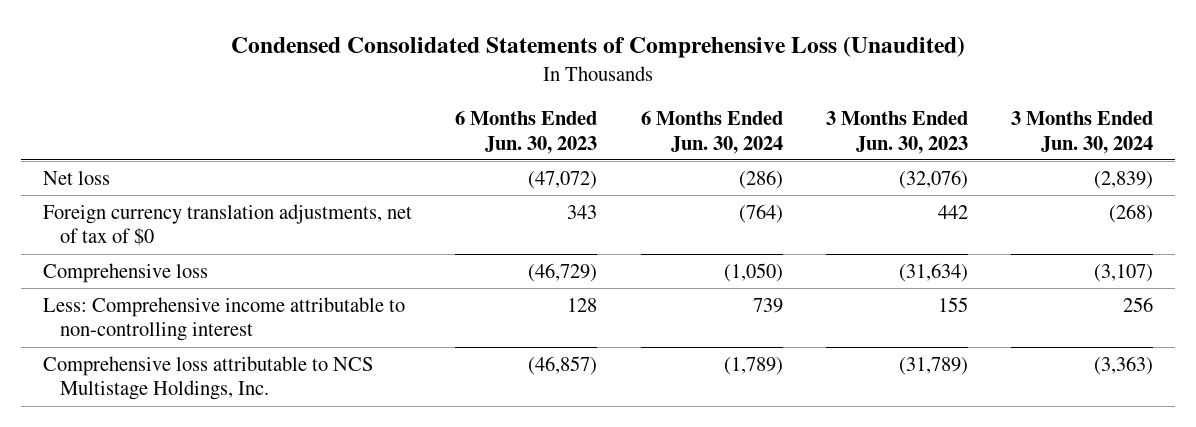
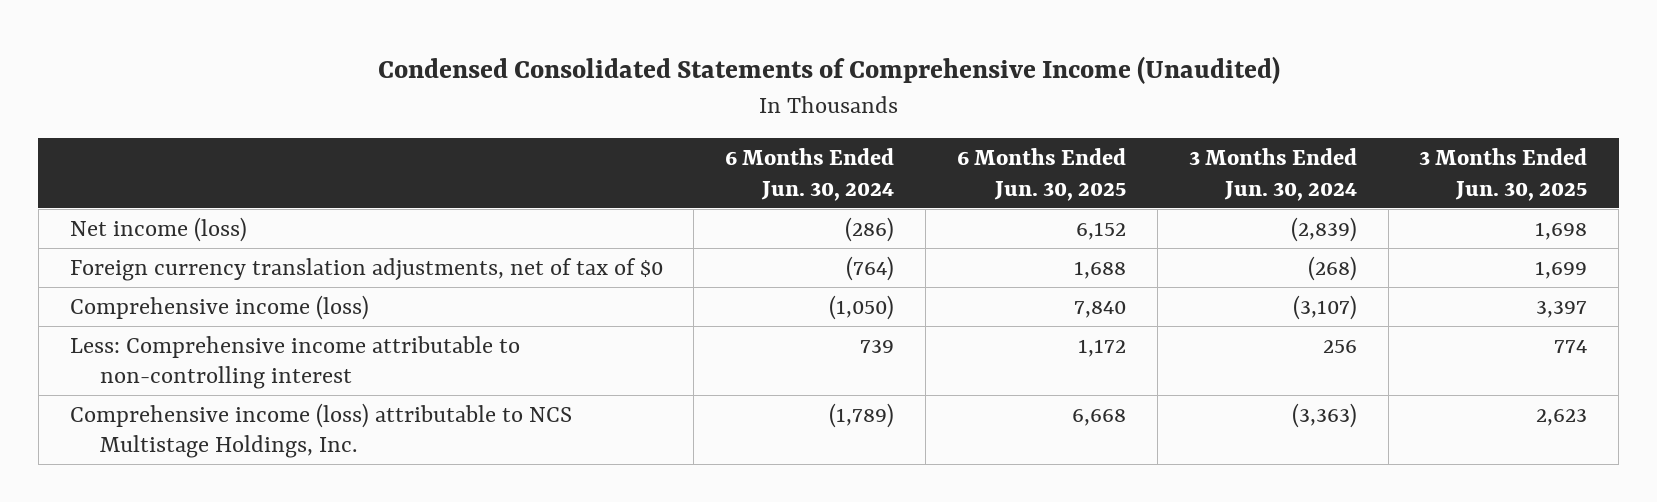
- Condensed Consolidated Statements of Comprehensive Loss (Unaudited)
+ Condensed Consolidated Statements of Comprehensive Income (Unaudited)
- | 6 Months Ended Jun. 30, 2023 | 6 Months Ended Jun. 30, 2024 | 3 Months Ended Jun. 30, 2023 | 3 Months Ended Jun. 30, 2024
+ | 6 Months Ended Jun. 30, 2024 | 6 Months Ended Jun. 30, 2025 | 3 Months Ended Jun. 30, 2024 | 3 Months Ended Jun. 30, 2025
- Net loss | (47,072) | (286) | (32,076) | (2,839)
+ Net income (loss) | (286) | 6,152 | (2,839) | 1,698
- Comprehensive loss | (46,729) | (1,050) | (31,634) | (3,107)
+ Comprehensive income (loss) | (1,050) | 7,840 | (3,107) | 3,397
- Comprehensive loss attributable to NCS Multistage Holdings, Inc. | (46,857) | (1,789) | (31,789) | (3,363)
+ Comprehensive income (loss) attributable to NCS Multistage Holdings, Inc. | (1,789) | 6,668 | (3,363) | 2,623

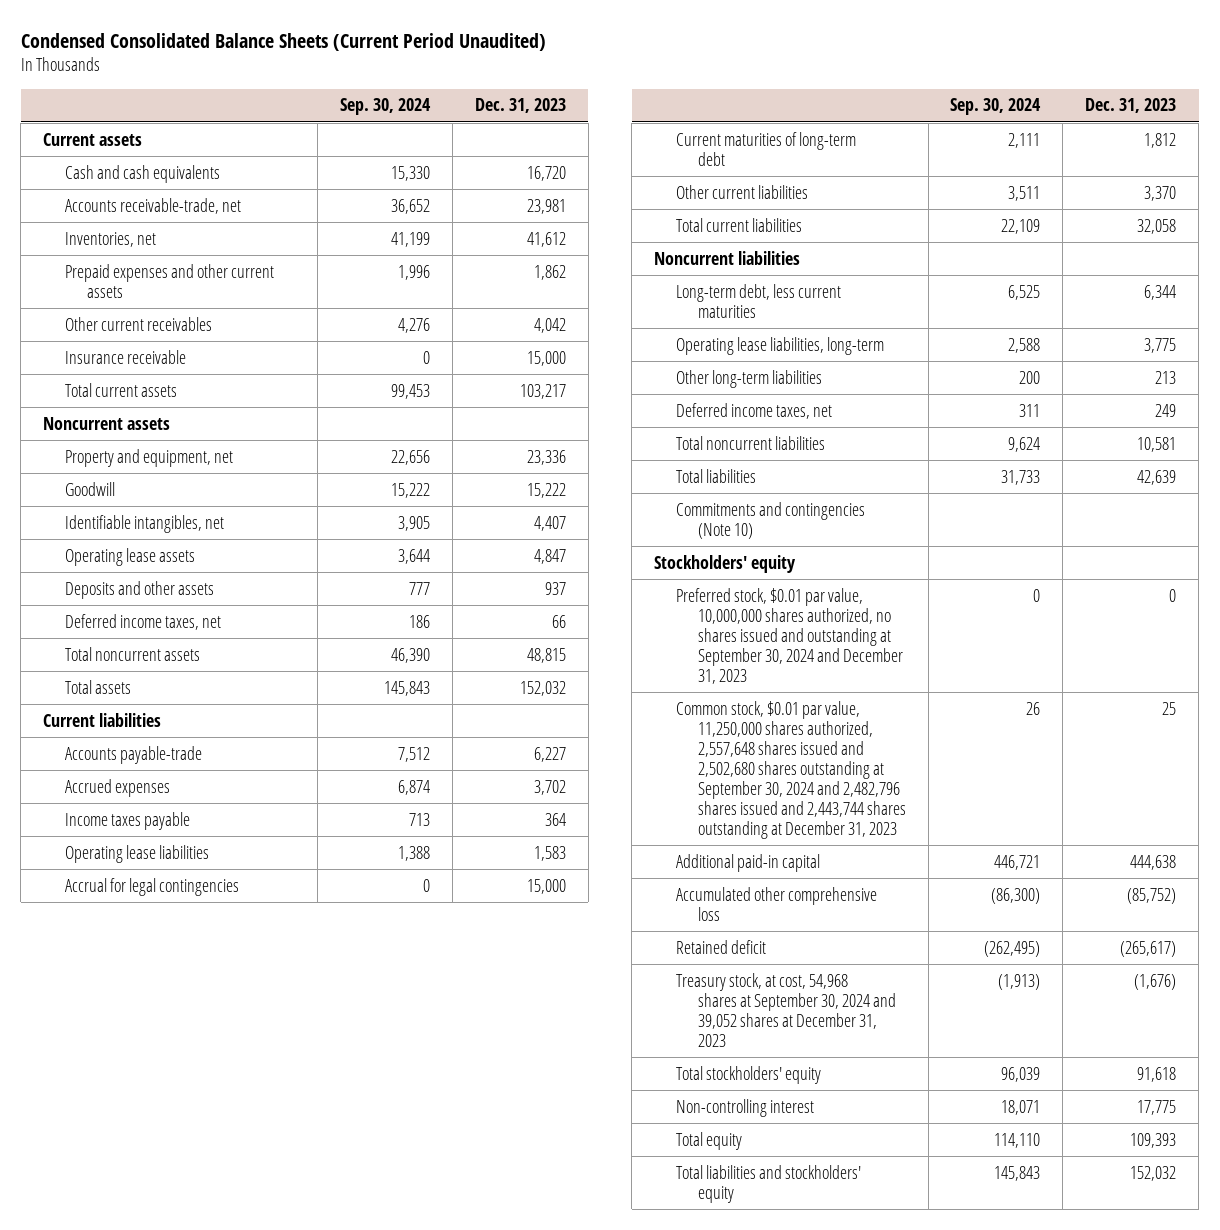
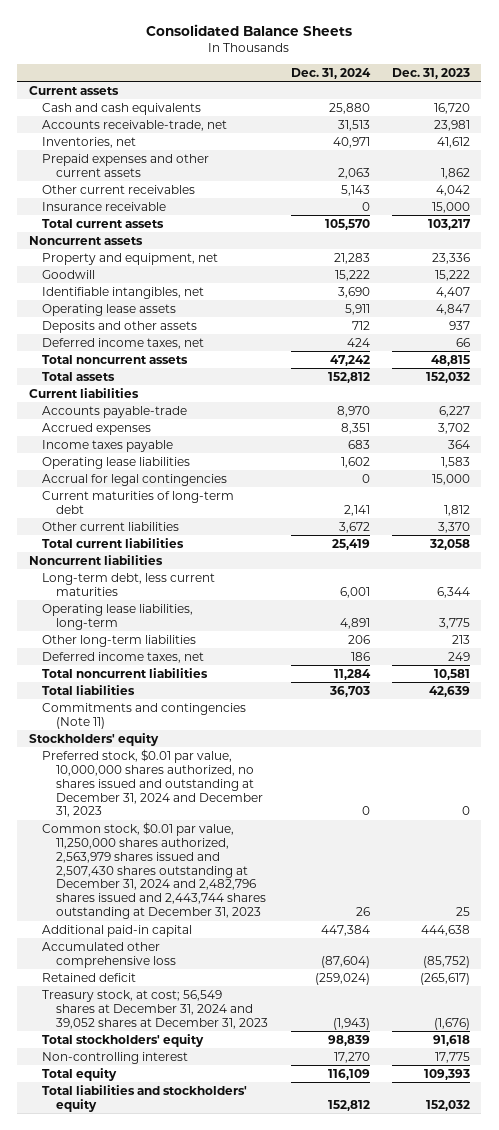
- Condensed Consolidated Balance Sheets (Current Period Unaudited)
+ Consolidated Balance Sheets
- | Sep. 30, 2024 | Dec. 31, 2023
+ | Dec. 31, 2024 | Dec. 31, 2023
- Commitments and contingencies (Note 10)
+ Commitments and contingencies (Note 11)
- Preferred stock, $0.01 par value, 10,000,000 shares authorized, no shares issued and outstanding at September 30, 2024 and December 31, 2023 | 0 | 0
- Common stock, $0.01 par value, 11,250,000 shares authorized, 2,557,648 shares issued and 2,502,680 shares outstanding at September 30, 2024 and 2,482,796 shares issued and 2,443,744 shares outstanding at December 31, 2023 | 26 | 25
+ Preferred stock, $0.01 par value, 10,000,000 shares authorized, no shares issued and outstanding at December 31, 2024 and December 31, 2023 | 0 | 0
+ Common stock, $0.01 par value, 11,250,000 shares authorized, 2,563,979 shares issued and 2,507,430 shares outstanding at December 31, 2024 and 2,482,796 shares issued and 2,443,744 shares outstanding at December 31, 2023 | 26 | 25
- Treasury stock, at cost, 54,968 shares at September 30, 2024 and 39,052 shares at December 31, 2023 | (1,913) | (1,676)
+ Treasury stock, at cost; 56,549 shares at December 31, 2024 and 39,052 shares at December 31, 2023 | (1,943) | (1,676)

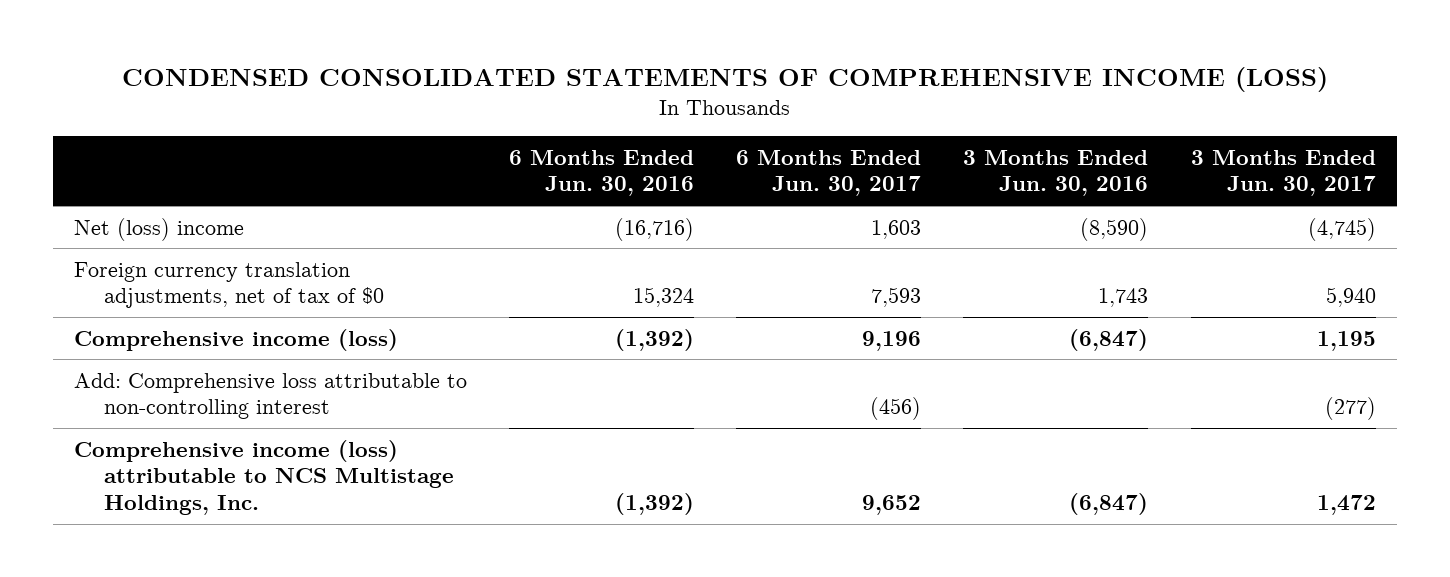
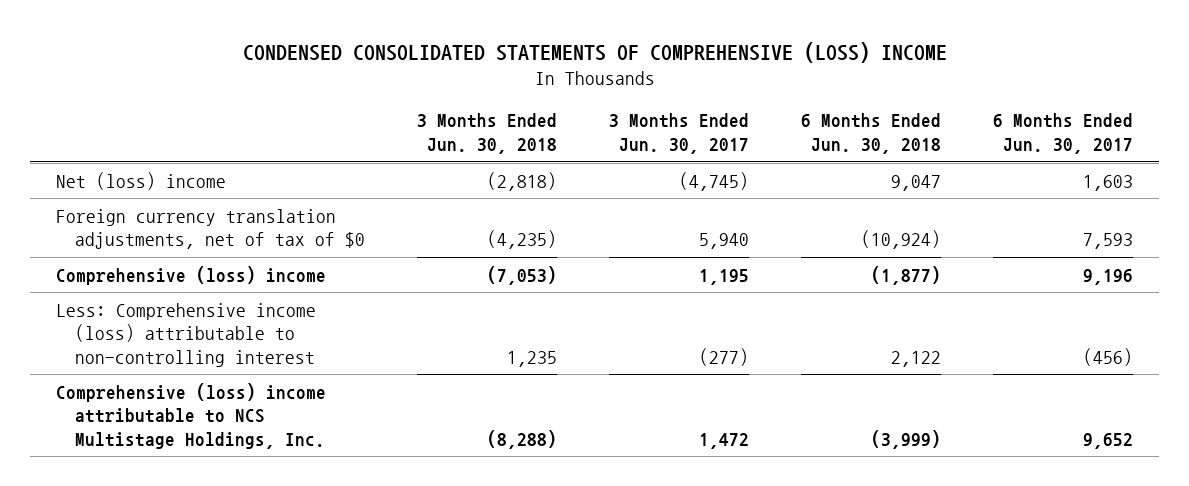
- CONDENSED CONSOLIDATED STATEMENTS OF COMPREHENSIVE INCOME (LOSS)
+ CONDENSED CONSOLIDATED STATEMENTS OF COMPREHENSIVE (LOSS) INCOME
- | 6 Months Ended Jun. 30, 2016 | 6 Months Ended Jun. 30, 2017 | 3 Months Ended Jun. 30, 2016 | 3 Months Ended Jun. 30, 2017
+ | 3 Months Ended Jun. 30, 2018 | 3 Months Ended Jun. 30, 2017 | 6 Months Ended Jun. 30, 2018 | 6 Months Ended Jun. 30, 2017
- Comprehensive income (loss) | (1,392) | 9,196 | (6,847) | 1,195
- Add: Comprehensive loss attributable to non-controlling interest | | (456) | | (277)
- Comprehensive income (loss) attributable to NCS Multistage Holdings, Inc. | (1,392) | 9,652 | (6,847) | 1,472
+ Comprehensive (loss) income | (7,053) | 1,195 | (1,877) | 9,196
+ Less: Comprehensive income (loss) attributable to non-controlling interest | 1,235 | (277) | 2,122 | (456)
+ Comprehensive (loss) income attributable to NCS Multistage Holdings, Inc. | (8,288) | 1,472 | (3,999) | 9,652

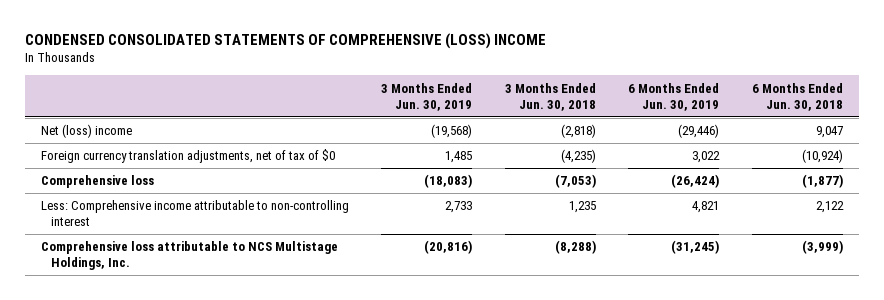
- | 3 Months Ended Jun. 30, 2018 | 3 Months Ended Jun. 30, 2017 | 6 Months Ended Jun. 30, 2018 | 6 Months Ended Jun. 30, 2017
+ | 3 Months Ended Jun. 30, 2019 | 3 Months Ended Jun. 30, 2018 | 6 Months Ended Jun. 30, 2019 | 6 Months Ended Jun. 30, 2018
- Comprehensive (loss) income | (7,053) | 1,195 | (1,877) | 9,196
- Less: Comprehensive income (loss) attributable to non-controlling interest | 1,235 | (277) | 2,122 | (456)
- Comprehensive (loss) income attributable to NCS Multistage Holdings, Inc. | (8,288) | 1,472 | (3,999) | 9,652
+ Comprehensive loss | (18,083) | (7,053) | (26,424) | (1,877)
+ Less: Comprehensive income attributable to non-controlling interest | 2,733 | 1,235 | 4,821 | 2,122
+ Comprehensive loss attributable to NCS Multistage Holdings, Inc. | (20,816) | (8,288) | (31,245) | (3,999)

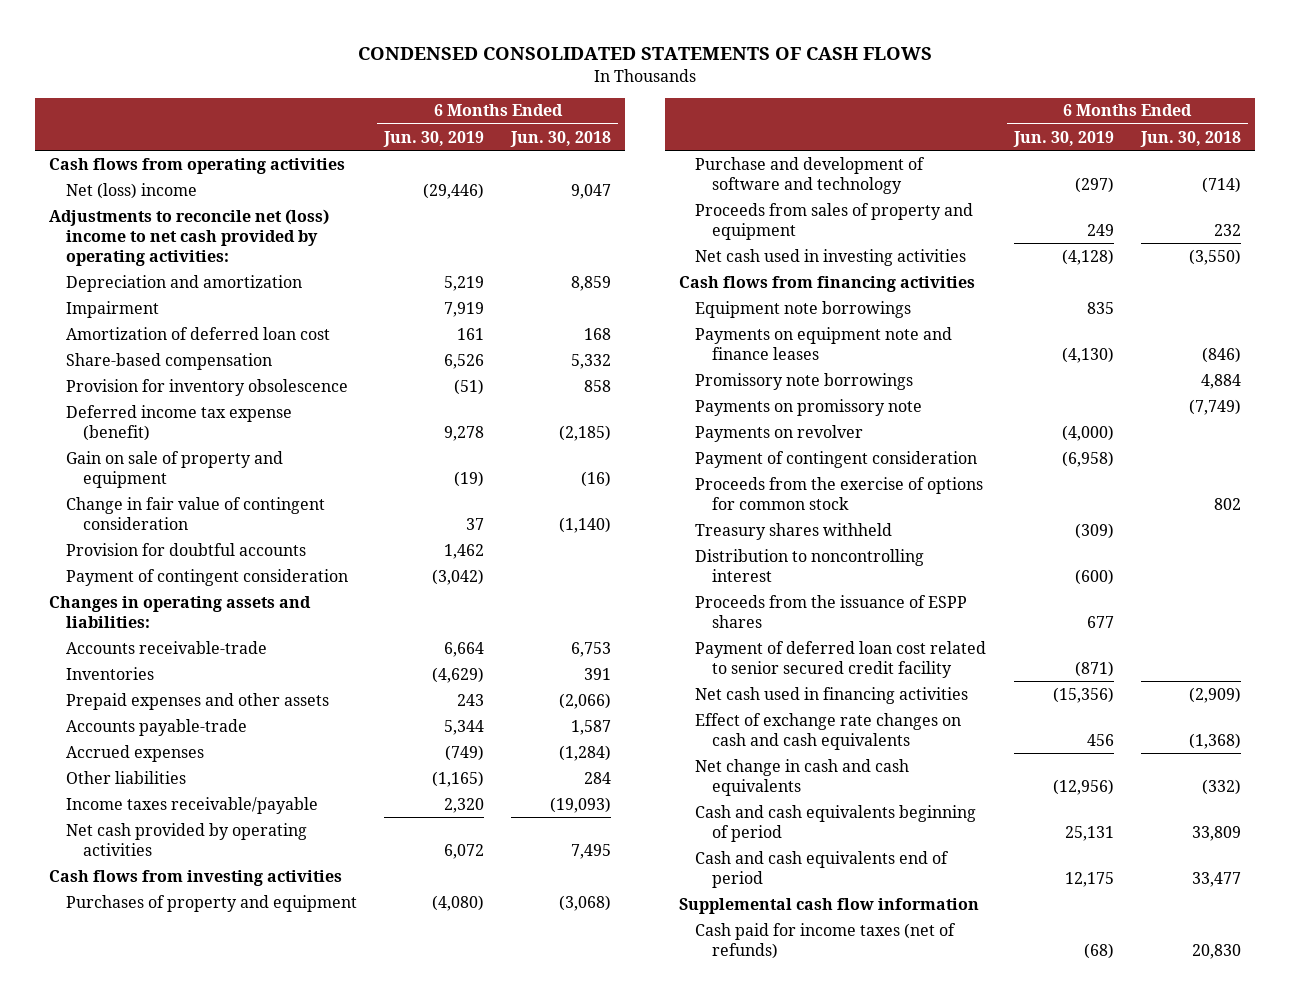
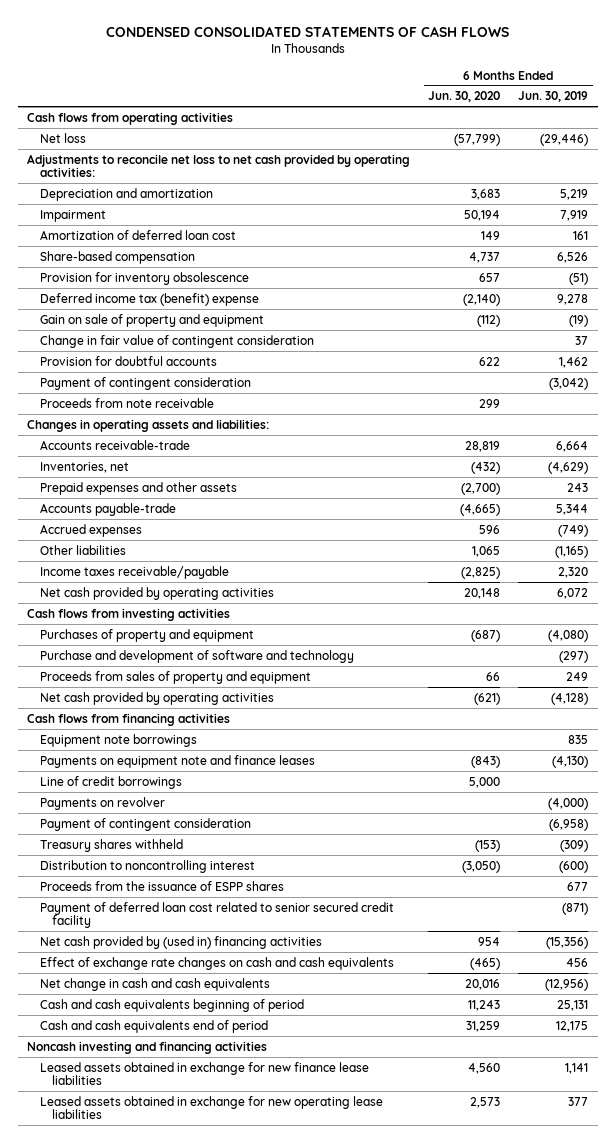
- | 6 Months Ended Jun. 30, 2019 | 6 Months Ended Jun. 30, 2018
+ | 6 Months Ended Jun. 30, 2020 | 6 Months Ended Jun. 30, 2019
- Net (loss) income | (29,446) | 9,047
- Adjustments to reconcile net (loss) income to net cash provided by operating activities:
+ Net loss | (57,799) | (29,446)
+ Adjustments to reconcile net loss to net cash provided by operating activities:
- Deferred income tax expense (benefit) | 9,278 | (2,185)
+ Deferred income tax (benefit) expense | (2,140) | 9,278
+ Proceeds from note receivable | 299 |
- Inventories | (4,629) | 391
+ Inventories, net | (432) | (4,629)
- Net cash used in investing activities | (4,128) | (3,550)
+ Net cash provided by operating activities | (621) | (4,128)
- Promissory note borrowings | | 4,884
- Payments on promissory note | | (7,749)
+ Line of credit borrowings | 5,000 |
- Proceeds from the exercise of options for common stock | | 802
- Net cash used in financing activities | (15,356) | (2,909)
+ Net cash provided by (used in) financing activities | 954 | (15,356)
- Supplemental cash flow information
- Cash paid for income taxes (net of refunds) | (68) | 20,830
+ Noncash investing and financing activities
+ Leased assets obtained in exchange for new finance lease liabilities | 4,560 | 1,141
+ Leased assets obtained in exchange for new operating lease liabilities | 2,573 | 377

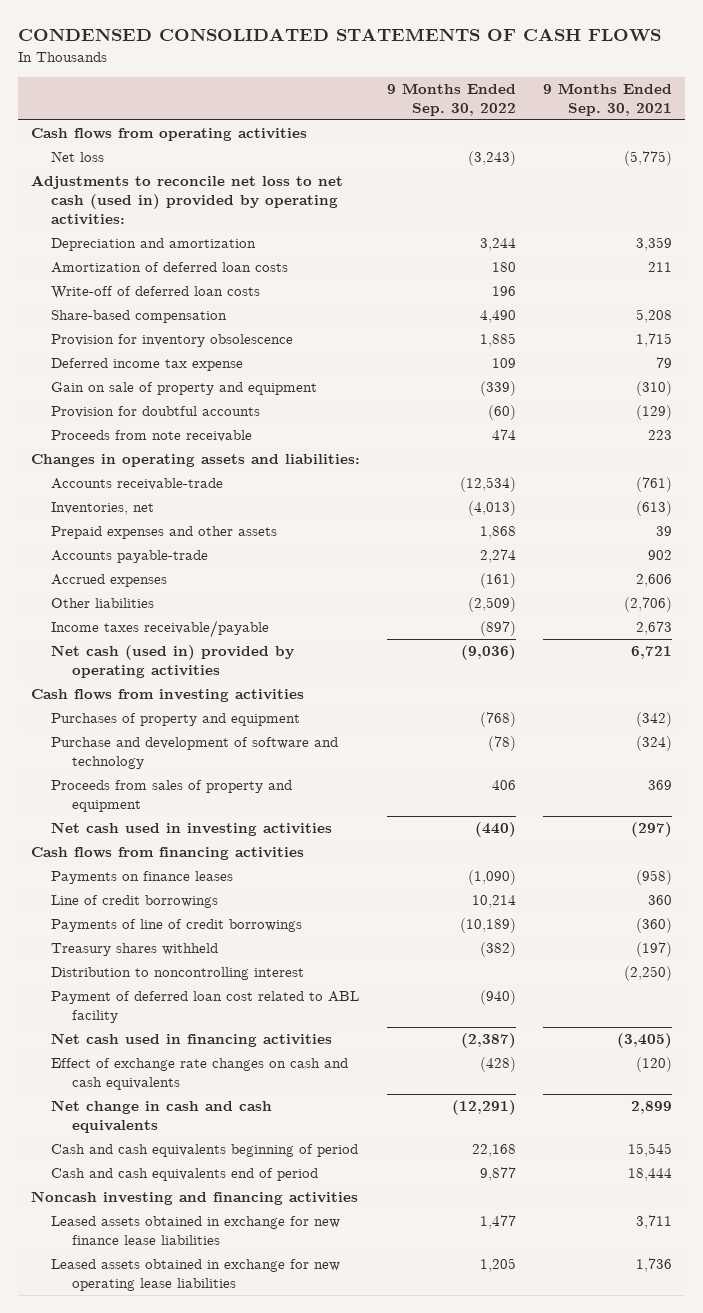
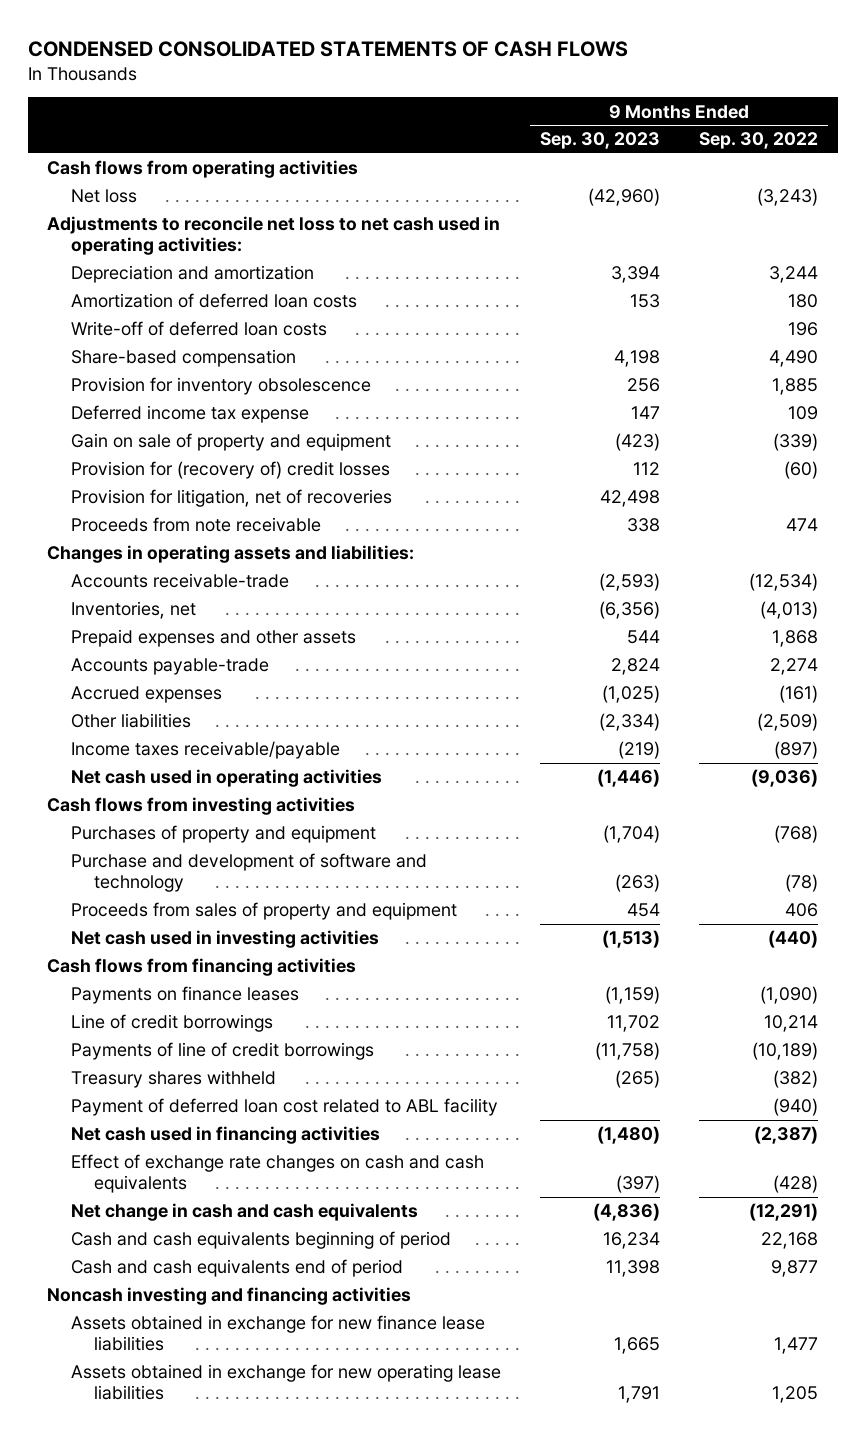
- | 9 Months Ended Sep. 30, 2022 | 9 Months Ended Sep. 30, 2021
+ | 9 Months Ended Sep. 30, 2023 | 9 Months Ended Sep. 30, 2022
- Adjustments to reconcile net loss to net cash (used in) provided by operating activities:
+ Adjustments to reconcile net loss to net cash used in operating activities:
- Provision for doubtful accounts | (60) | (129)
+ Provision for (recovery of) credit losses | 112 | (60)
+ Provision for litigation, net of recoveries | 42,498 |
- Net cash (used in) provided by operating activities | (9,036) | 6,721
+ Net cash used in operating activities | (1,446) | (9,036)
- Distribution to noncontrolling interest | | (2,250)
- Leased assets obtained in exchange for new finance lease liabilities | 1,477 | 3,711
- Leased assets obtained in exchange for new operating lease liabilities | 1,205 | 1,736
+ Assets obtained in exchange for new finance lease liabilities | 1,665 | 1,477
+ Assets obtained in exchange for new operating lease liabilities | 1,791 | 1,205

